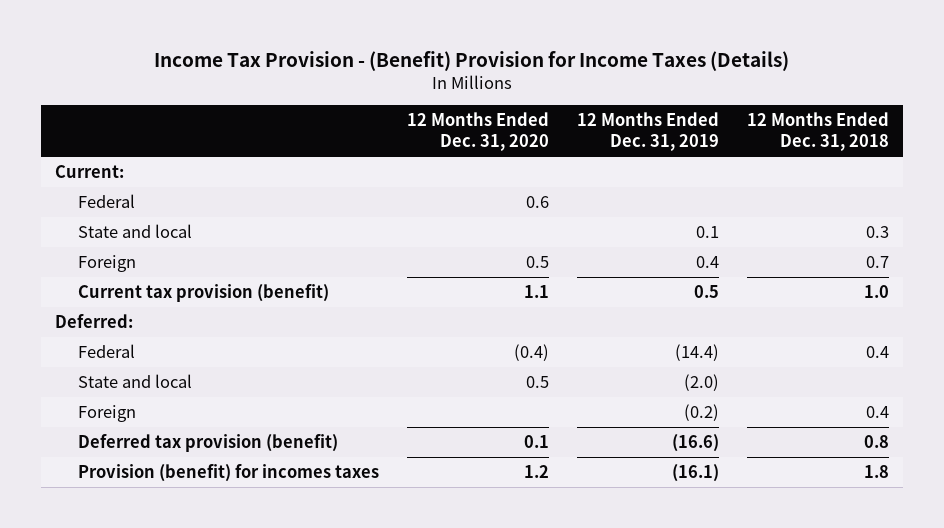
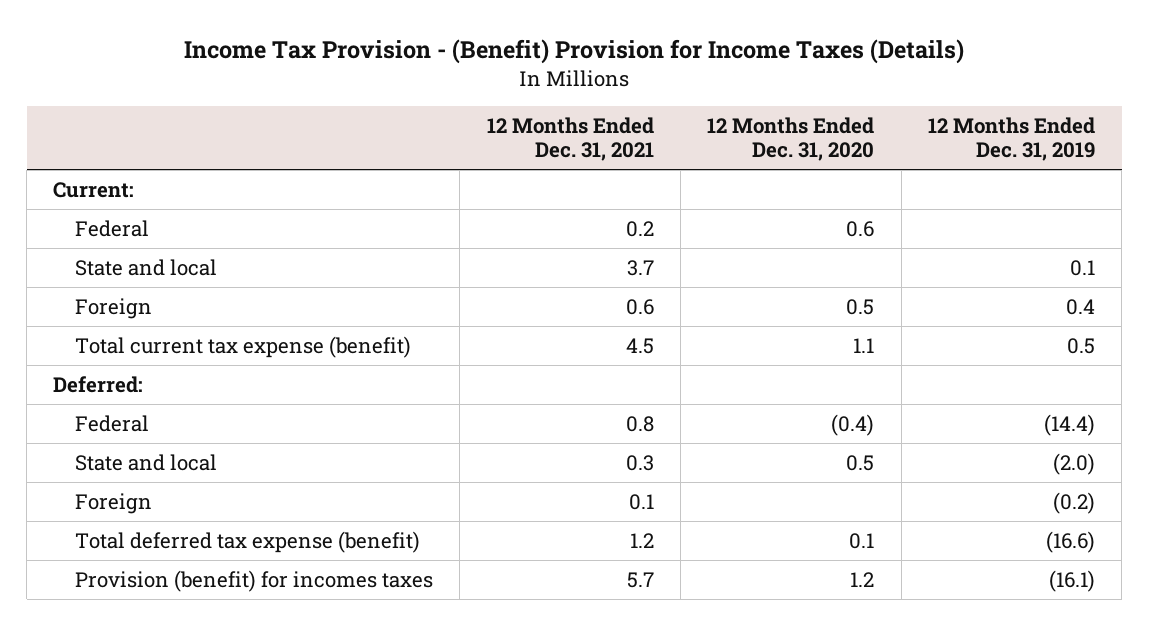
- | 12 Months Ended Dec. 31, 2020 | 12 Months Ended Dec. 31, 2019 | 12 Months Ended Dec. 31, 2018
+ | 12 Months Ended Dec. 31, 2021 | 12 Months Ended Dec. 31, 2020 | 12 Months Ended Dec. 31, 2019
- Current tax provision (benefit) | 1.1 | 0.5 | 1.0
+ Total current tax expense (benefit) | 4.5 | 1.1 | 0.5
- Deferred tax provision (benefit) | 0.1 | (16.6) | 0.8
+ Total deferred tax expense (benefit) | 1.2 | 0.1 | (16.6)

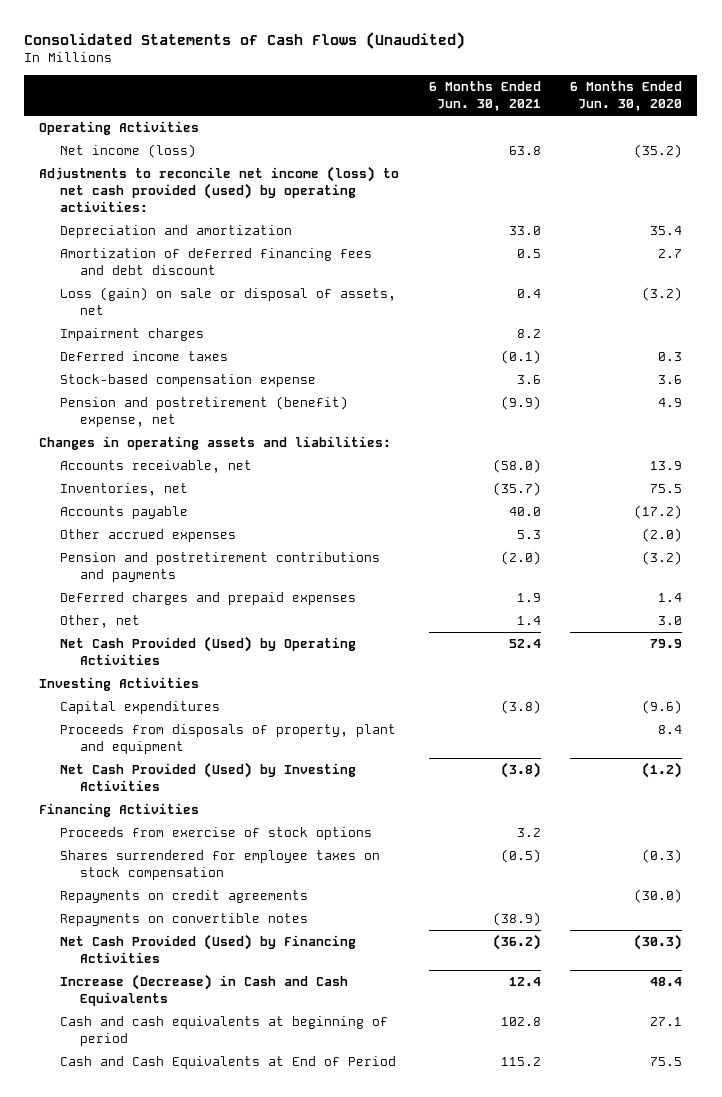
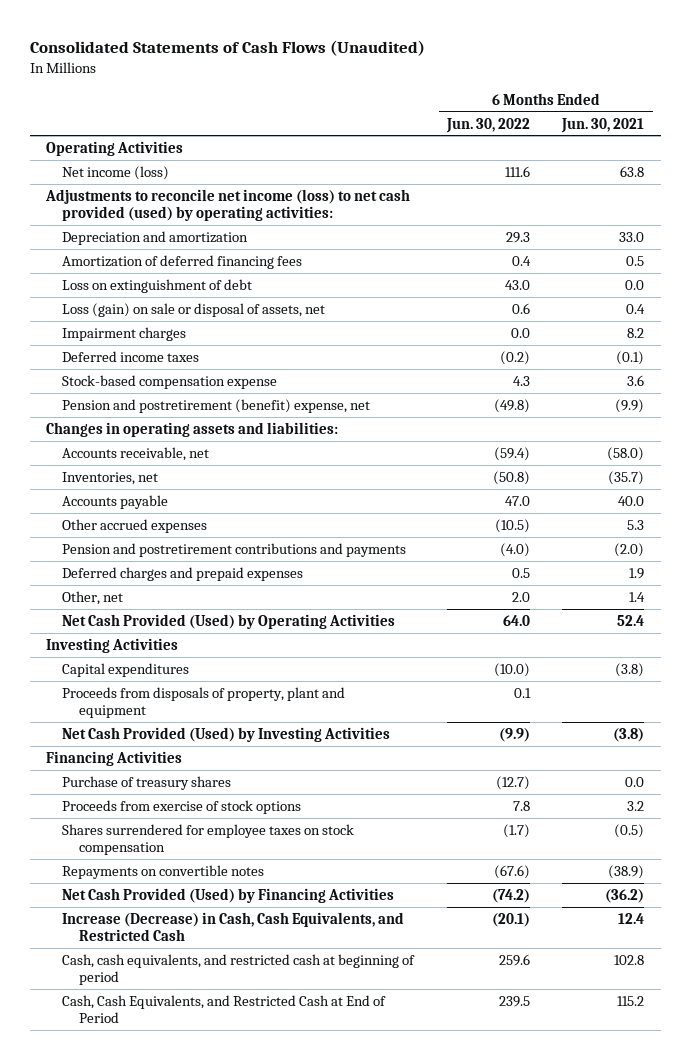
- | 6 Months Ended Jun. 30, 2021 | 6 Months Ended Jun. 30, 2020
+ | 6 Months Ended Jun. 30, 2022 | 6 Months Ended Jun. 30, 2021
- Amortization of deferred financing fees and debt discount | 0.5 | 2.7
+ Amortization of deferred financing fees | 0.4 | 0.5
+ Loss on extinguishment of debt | 43.0 | 0.0
+ Purchase of treasury shares | (12.7) | 0.0
- Repayments on credit agreements | | (30.0)
- Increase (Decrease) in Cash and Cash Equivalents | 12.4 | 48.4
- Cash and cash equivalents at beginning of period | 102.8 | 27.1
- Cash and Cash Equivalents at End of Period | 115.2 | 75.5
+ Increase (Decrease) in Cash, Cash Equivalents, and Restricted Cash | (20.1) | 12.4
+ Cash, cash equivalents, and restricted cash at beginning of period | 259.6 | 102.8
+ Cash, Cash Equivalents, and Restricted Cash at End of Period | 239.5 | 115.2

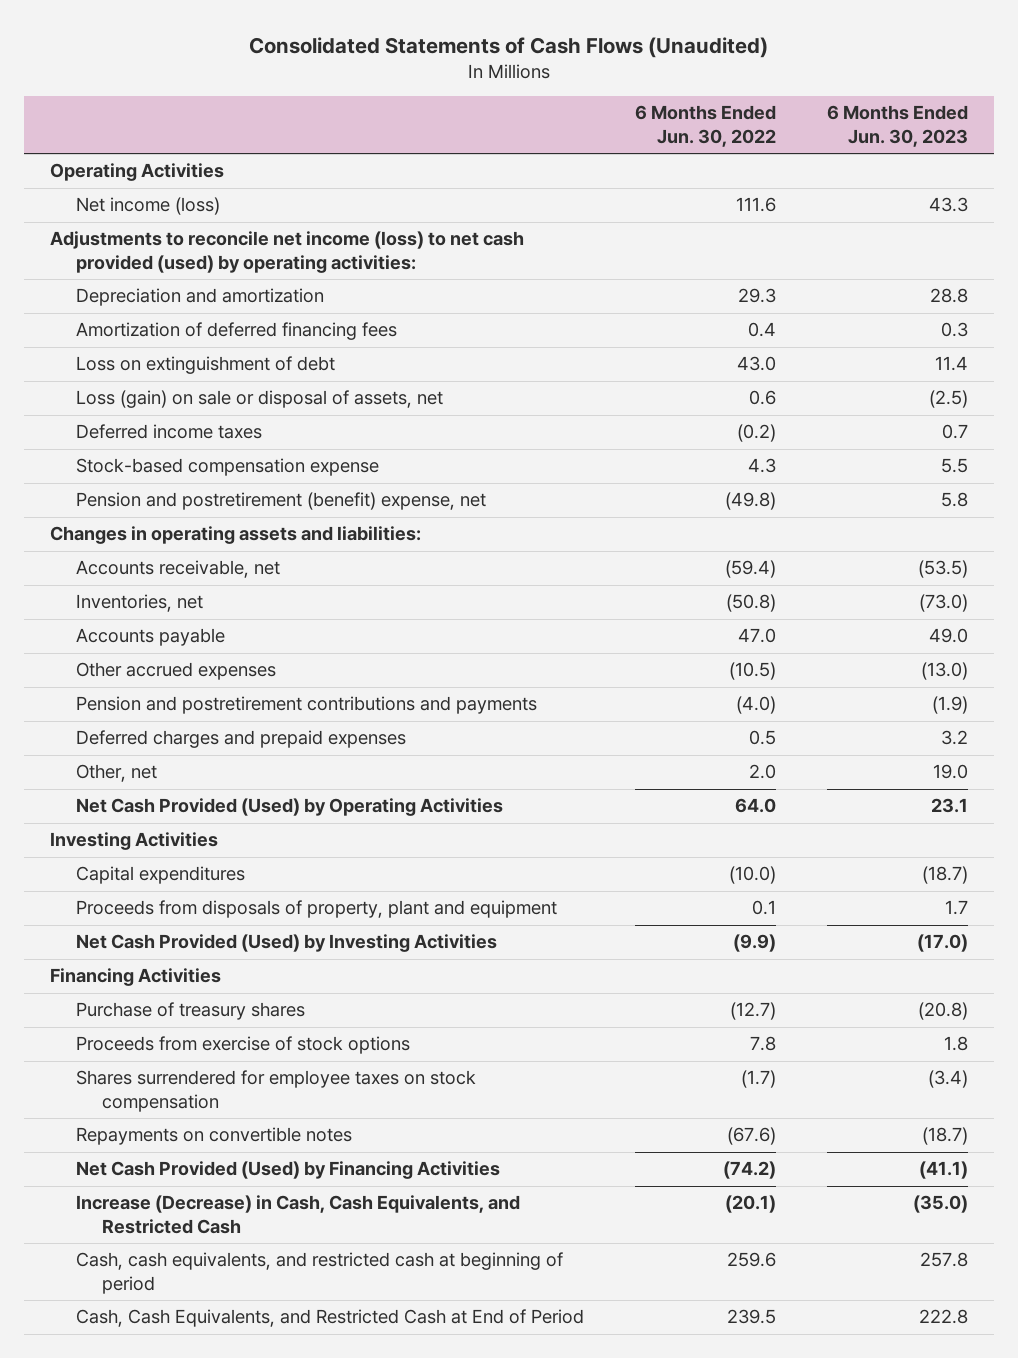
- | 6 Months Ended Jun. 30, 2022 | 6 Months Ended Jun. 30, 2021
+ | 6 Months Ended Jun. 30, 2022 | 6 Months Ended Jun. 30, 2023
- Impairment charges | 0.0 | 8.2

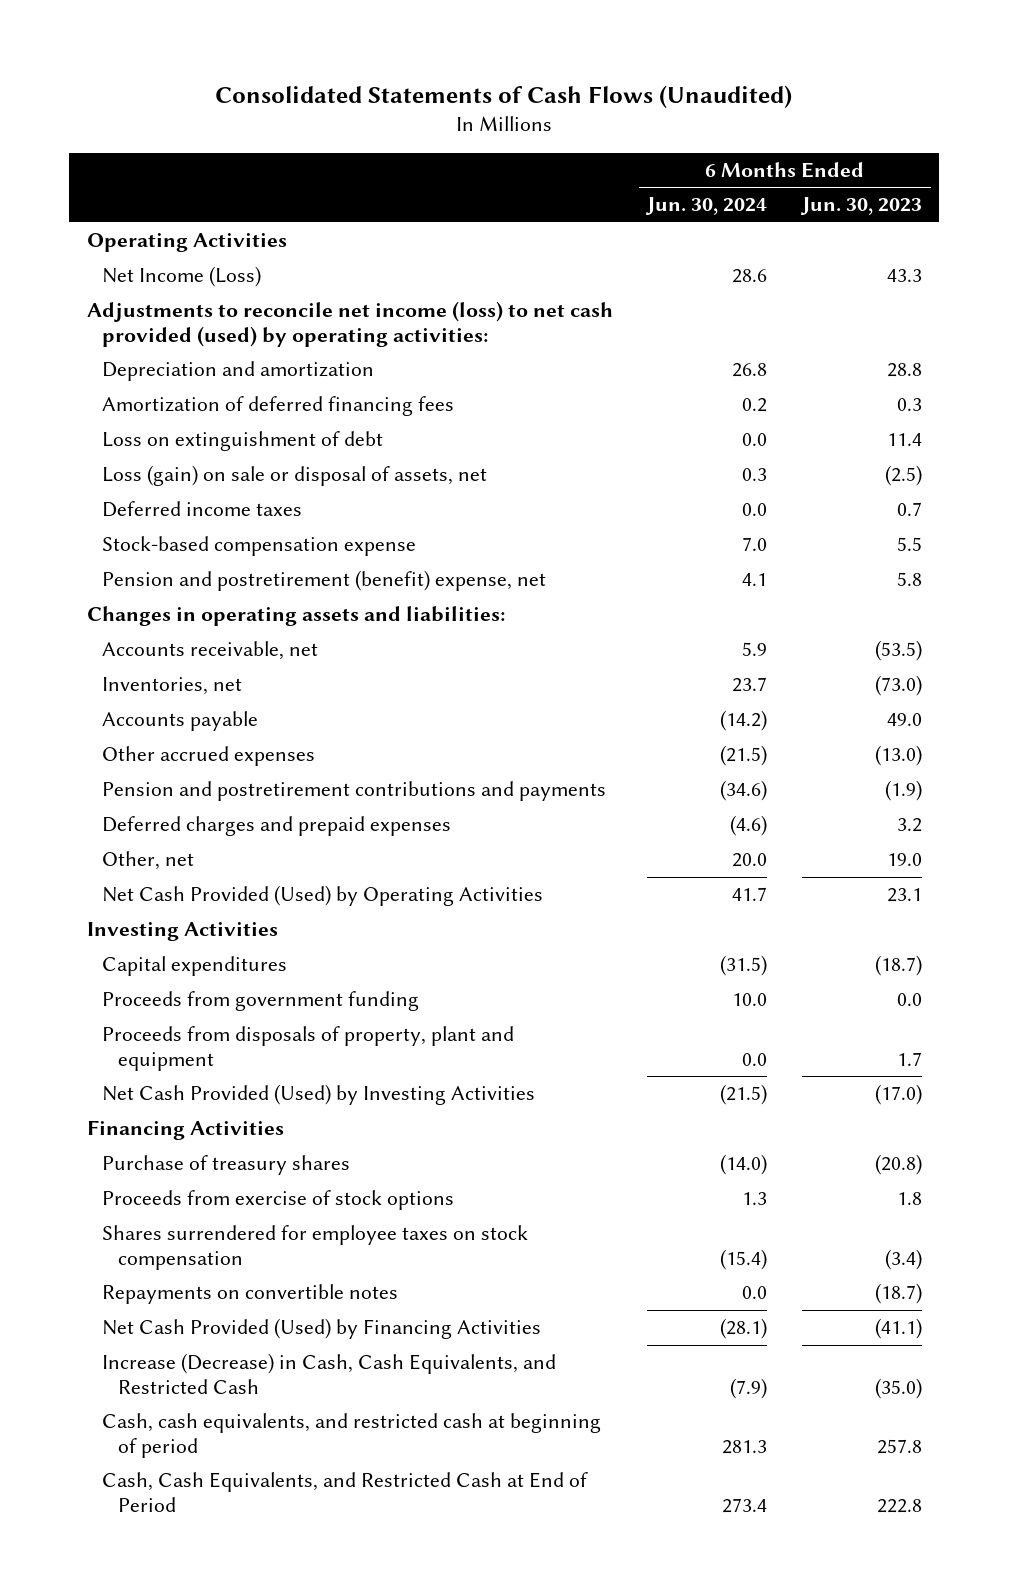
- | 6 Months Ended Jun. 30, 2022 | 6 Months Ended Jun. 30, 2023
+ | 6 Months Ended Jun. 30, 2024 | 6 Months Ended Jun. 30, 2023
- Net income (loss) | 111.6 | 43.3
+ Net Income (Loss) | 28.6 | 43.3
+ Proceeds from government funding | 10.0 | 0.0

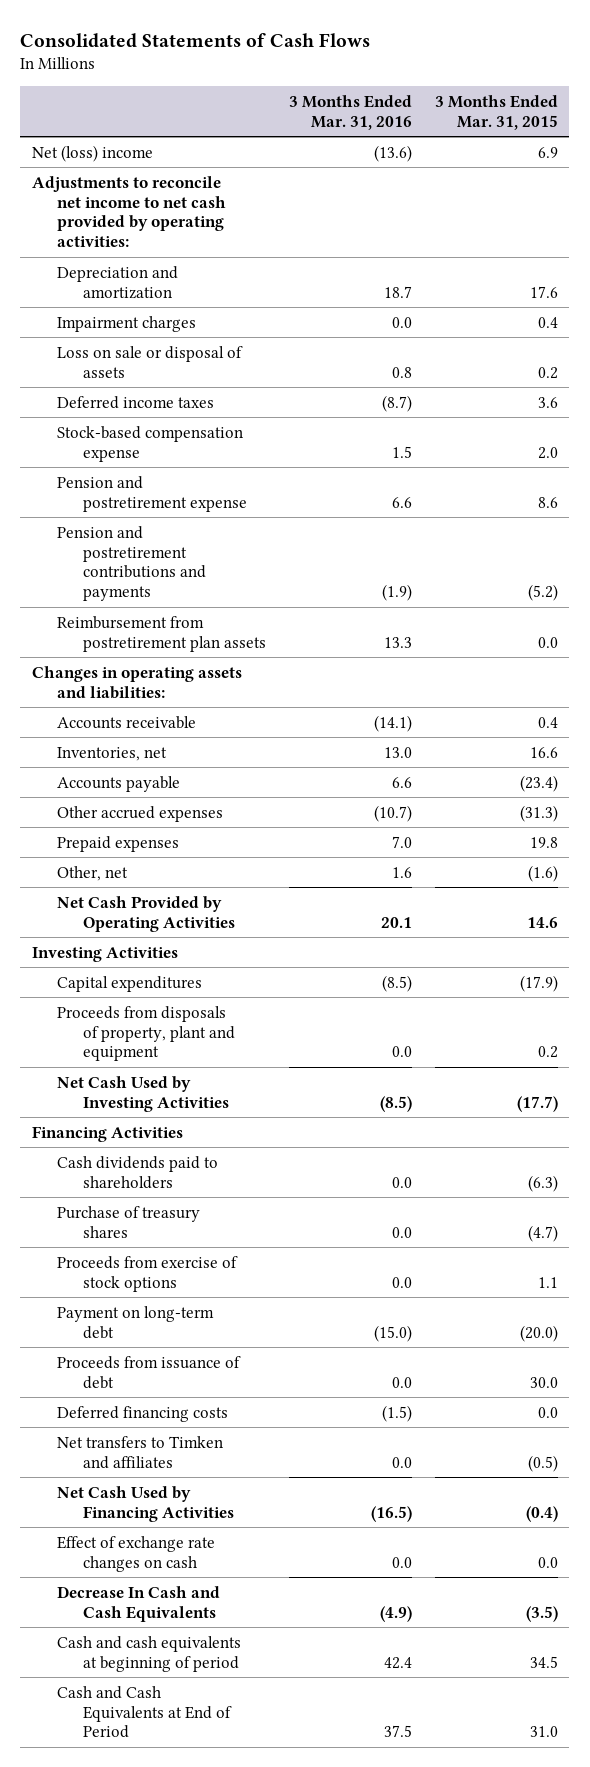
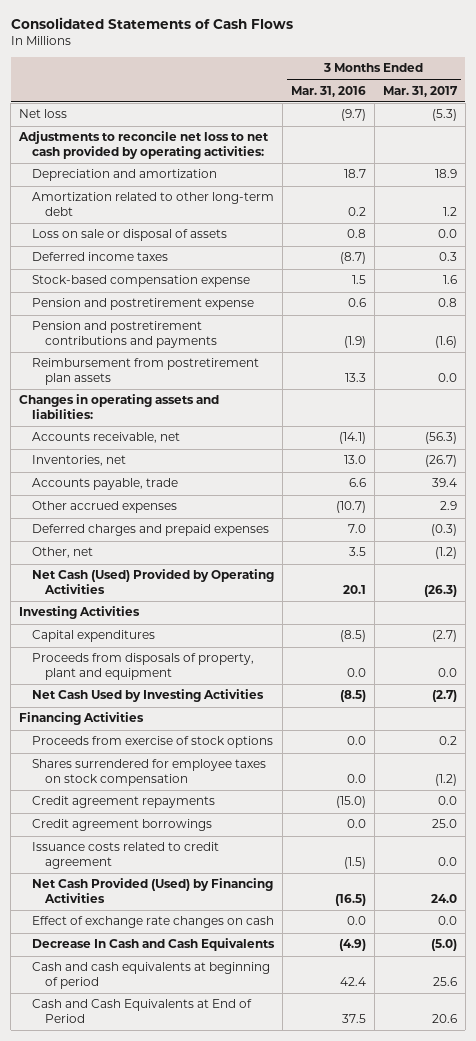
- | 3 Months Ended Mar. 31, 2016 | 3 Months Ended Mar. 31, 2015
+ | 3 Months Ended Mar. 31, 2016 | 3 Months Ended Mar. 31, 2017
- Net (loss) income | (13.6) | 6.9
- Adjustments to reconcile net income to net cash provided by operating activities:
+ Net loss | (9.7) | (5.3)
+ Adjustments to reconcile net loss to net cash provided by operating activities:
- Impairment charges | 0.0 | 0.4
+ Amortization related to other long-term debt | 0.2 | 1.2
- Pension and postretirement expense | 6.6 | 8.6
+ Pension and postretirement expense | 0.6 | 0.8
- Accounts receivable | (14.1) | 0.4
+ Accounts receivable, net | (14.1) | (56.3)
- Accounts payable | 6.6 | (23.4)
+ Accounts payable, trade | 6.6 | 39.4
- Prepaid expenses | 7.0 | 19.8
- Other, net | 1.6 | (1.6)
- Net Cash Provided by Operating Activities | 20.1 | 14.6
+ Deferred charges and prepaid expenses | 7.0 | (0.3)
+ Other, net | 3.5 | (1.2)
+ Net Cash (Used) Provided by Operating Activities | 20.1 | (26.3)
- Cash dividends paid to shareholders | 0.0 | (6.3)
- Purchase of treasury shares | 0.0 | (4.7)
- Payment on long-term debt | (15.0) | (20.0)
- Proceeds from issuance of debt | 0.0 | 30.0
- Deferred financing costs | (1.5) | 0.0
- Net transfers to Timken and affiliates | 0.0 | (0.5)
- Net Cash Used by Financing Activities | (16.5) | (0.4)
+ Shares surrendered for employee taxes on stock compensation | 0.0 | (1.2)
+ Credit agreement repayments | (15.0) | 0.0
+ Credit agreement borrowings | 0.0 | 25.0
+ Issuance costs related to credit agreement | (1.5) | 0.0
+ Net Cash Provided (Used) by Financing Activities | (16.5) | 24.0

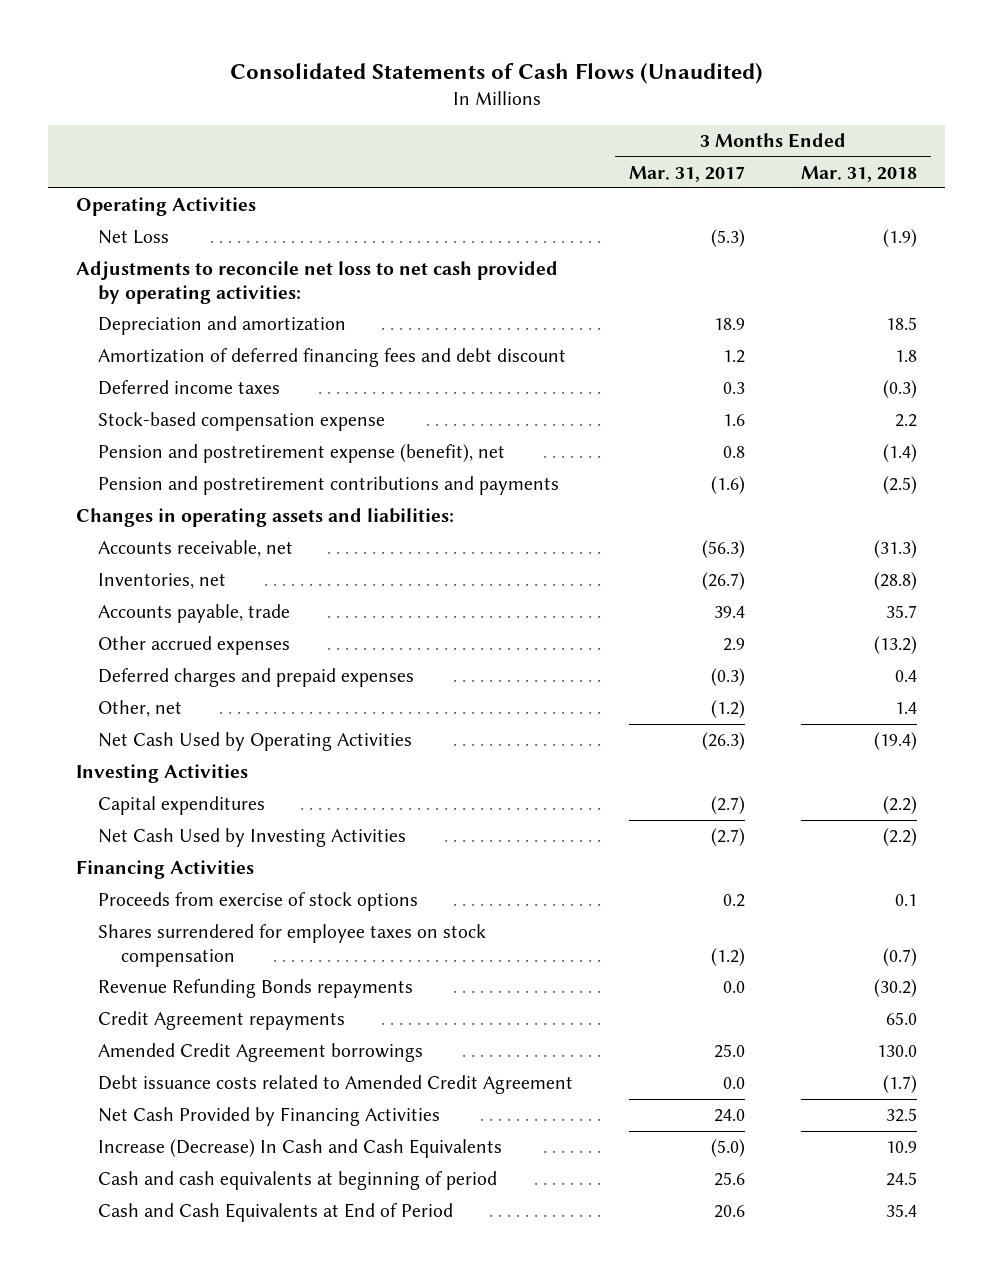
- Consolidated Statements of Cash Flows
+ Consolidated Statements of Cash Flows (Unaudited)
- | 3 Months Ended Mar. 31, 2016 | 3 Months Ended Mar. 31, 2017
+ | 3 Months Ended Mar. 31, 2017 | 3 Months Ended Mar. 31, 2018
- Net loss | (9.7) | (5.3)
+ Operating Activities
+ Net Loss | (5.3) | (1.9)
- Amortization related to other long-term debt | 0.2 | 1.2
- Loss on sale or disposal of assets | 0.8 | 0.0
+ Amortization of deferred financing fees and debt discount | 1.2 | 1.8
- Pension and postretirement expense | 0.6 | 0.8
+ Pension and postretirement expense (benefit), net | 0.8 | (1.4)
- Reimbursement from postretirement plan assets | 13.3 | 0.0
- Net Cash (Used) Provided by Operating Activities | 20.1 | (26.3)
+ Net Cash Used by Operating Activities | (26.3) | (19.4)
- Proceeds from disposals of property, plant and equipment | 0.0 | 0.0
- Credit agreement repayments | (15.0) | 0.0
- Credit agreement borrowings | 0.0 | 25.0
- Issuance costs related to credit agreement | (1.5) | 0.0
- Net Cash Provided (Used) by Financing Activities | (16.5) | 24.0
- Effect of exchange rate changes on cash | 0.0 | 0.0
- Decrease In Cash and Cash Equivalents | (4.9) | (5.0)
+ Revenue Refunding Bonds repayments | 0.0 | (30.2)
+ Credit Agreement repayments | | 65.0
+ Amended Credit Agreement borrowings | 25.0 | 130.0
+ Debt issuance costs related to Amended Credit Agreement | 0.0 | (1.7)
+ Net Cash Provided by Financing Activities | 24.0 | 32.5
+ Increase (Decrease) In Cash and Cash Equivalents | (5.0) | 10.9

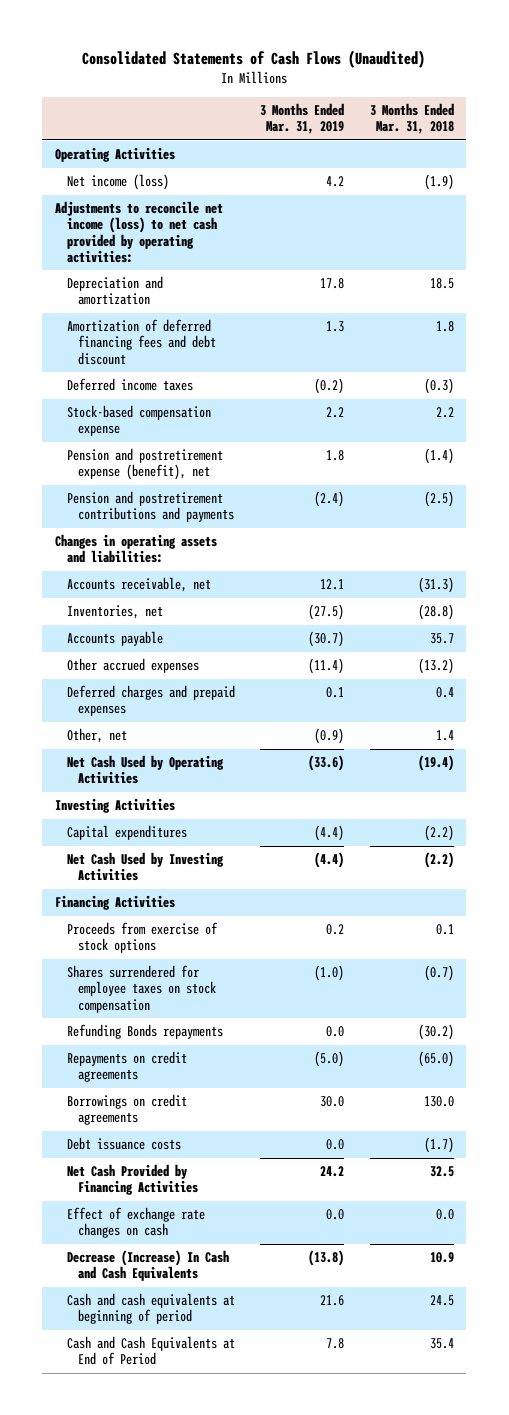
- | 3 Months Ended Mar. 31, 2017 | 3 Months Ended Mar. 31, 2018
+ | 3 Months Ended Mar. 31, 2019 | 3 Months Ended Mar. 31, 2018
- Net Loss | (5.3) | (1.9)
- Adjustments to reconcile net loss to net cash provided by operating activities:
+ Net income (loss) | 4.2 | (1.9)
+ Adjustments to reconcile net income (loss) to net cash provided by operating activities:
- Accounts payable, trade | 39.4 | 35.7
+ Accounts payable | (30.7) | 35.7
- Revenue Refunding Bonds repayments | 0.0 | (30.2)
- Credit Agreement repayments | | 65.0
- Amended Credit Agreement borrowings | 25.0 | 130.0
- Debt issuance costs related to Amended Credit Agreement | 0.0 | (1.7)
+ Refunding Bonds repayments | 0.0 | (30.2)
+ Repayments on credit agreements | (5.0) | (65.0)
+ Borrowings on credit agreements | 30.0 | 130.0
+ Debt issuance costs | 0.0 | (1.7)
- Increase (Decrease) In Cash and Cash Equivalents | (5.0) | 10.9
+ Effect of exchange rate changes on cash | 0.0 | 0.0
+ Decrease (Increase) In Cash and Cash Equivalents | (13.8) | 10.9

